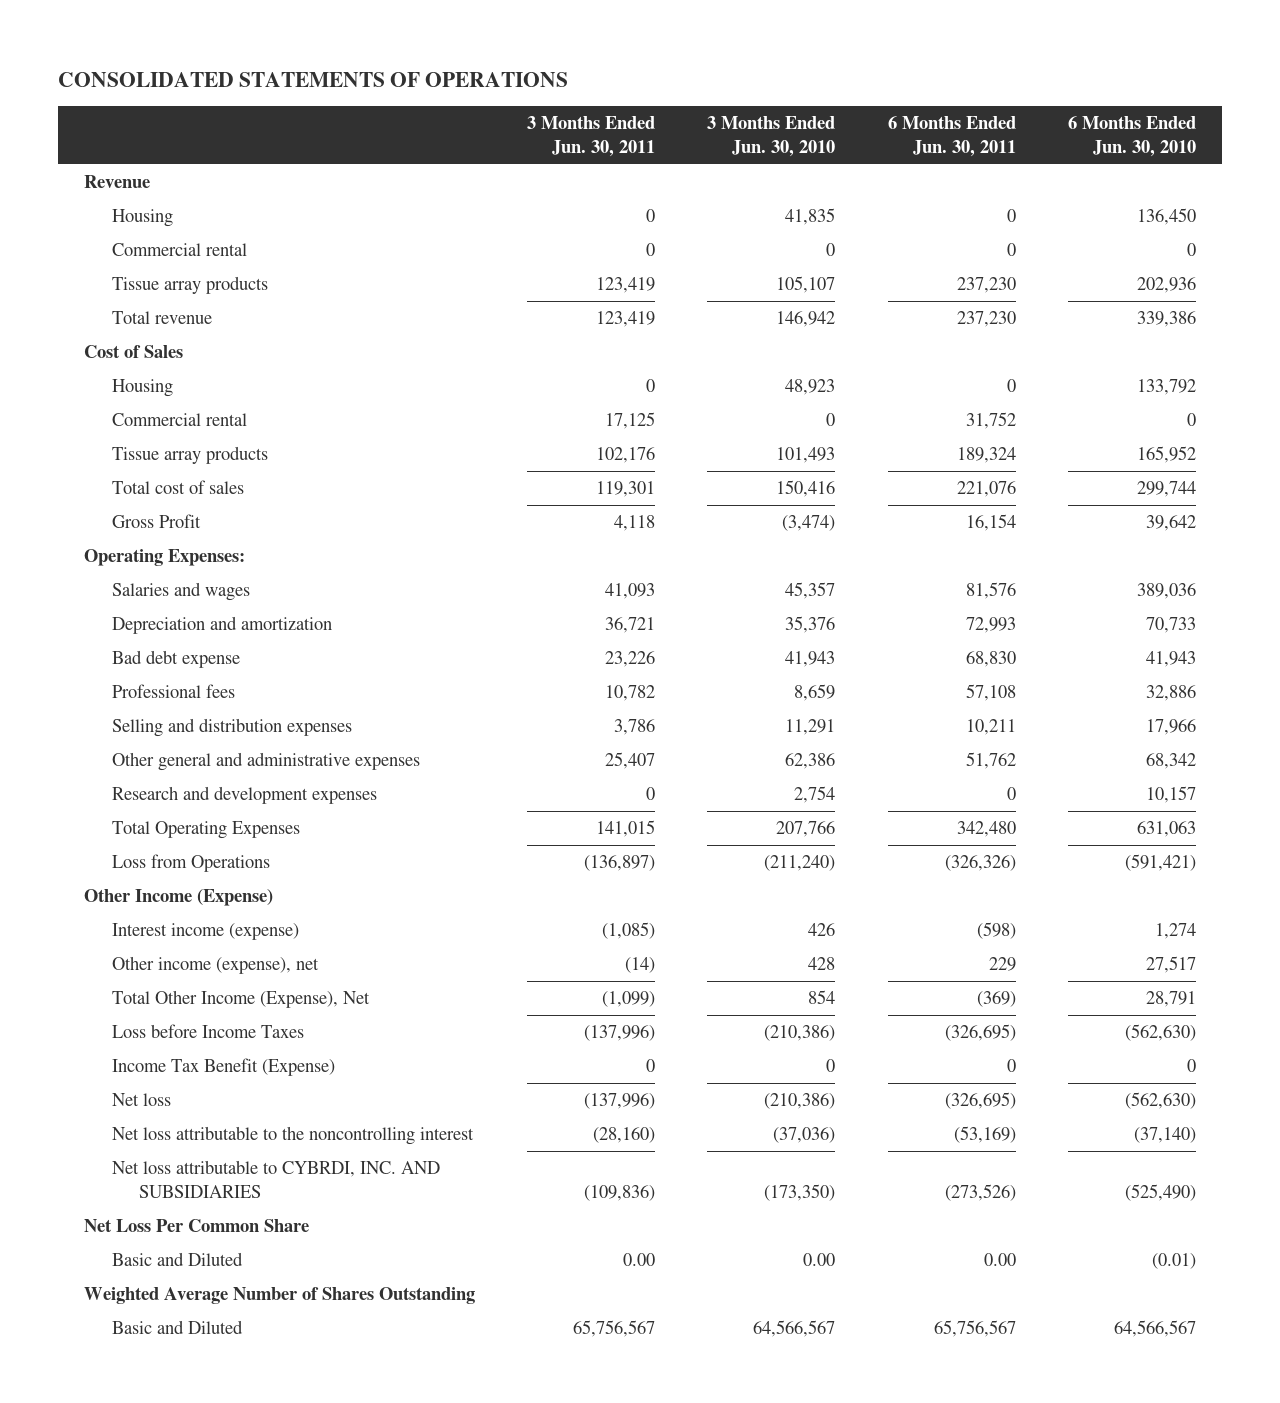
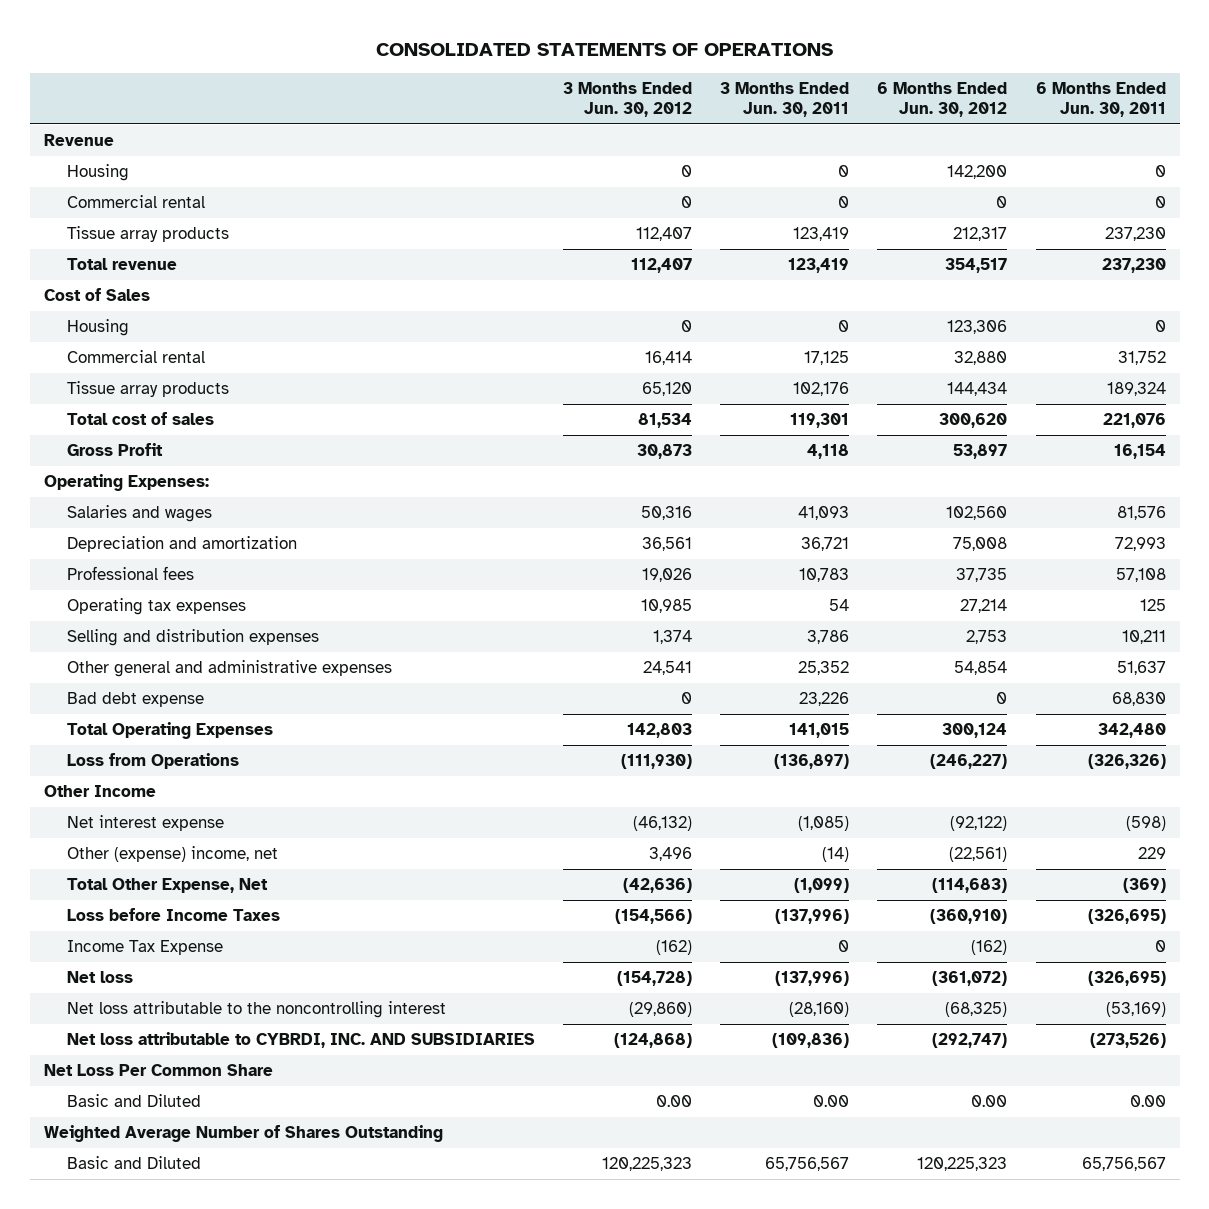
- | 3 Months Ended Jun. 30, 2011 | 3 Months Ended Jun. 30, 2010 | 6 Months Ended Jun. 30, 2011 | 6 Months Ended Jun. 30, 2010
+ | 3 Months Ended Jun. 30, 2012 | 3 Months Ended Jun. 30, 2011 | 6 Months Ended Jun. 30, 2012 | 6 Months Ended Jun. 30, 2011
- Professional fees | 10,782 | 8,659 | 57,108 | 32,886
+ Professional fees | 19,026 | 10,783 | 37,735 | 57,108
+ Operating tax expenses | 10,985 | 54 | 27,214 | 125
- Other general and administrative expenses | 25,407 | 62,386 | 51,762 | 68,342
- Research and development expenses | 0 | 2,754 | 0 | 10,157
+ Other general and administrative expenses | 24,541 | 25,352 | 54,854 | 51,637
moved down: Bad debt expense | 0 | 23,226 | 0 | 68,830
- Other Income (Expense)
- Interest income (expense) | (1,085) | 426 | (598) | 1,274
- Other income (expense), net | (14) | 428 | 229 | 27,517
- Total Other Income (Expense), Net | (1,099) | 854 | (369) | 28,791
+ Other Income
+ Net interest expense | (46,132) | (1,085) | (92,122) | (598)
+ Other (expense) income, net | 3,496 | (14) | (22,561) | 229
+ Total Other Expense, Net | (42,636) | (1,099) | (114,683) | (369)
- Income Tax Benefit (Expense) | 0 | 0 | 0 | 0
+ Income Tax Expense | (162) | 0 | (162) | 0

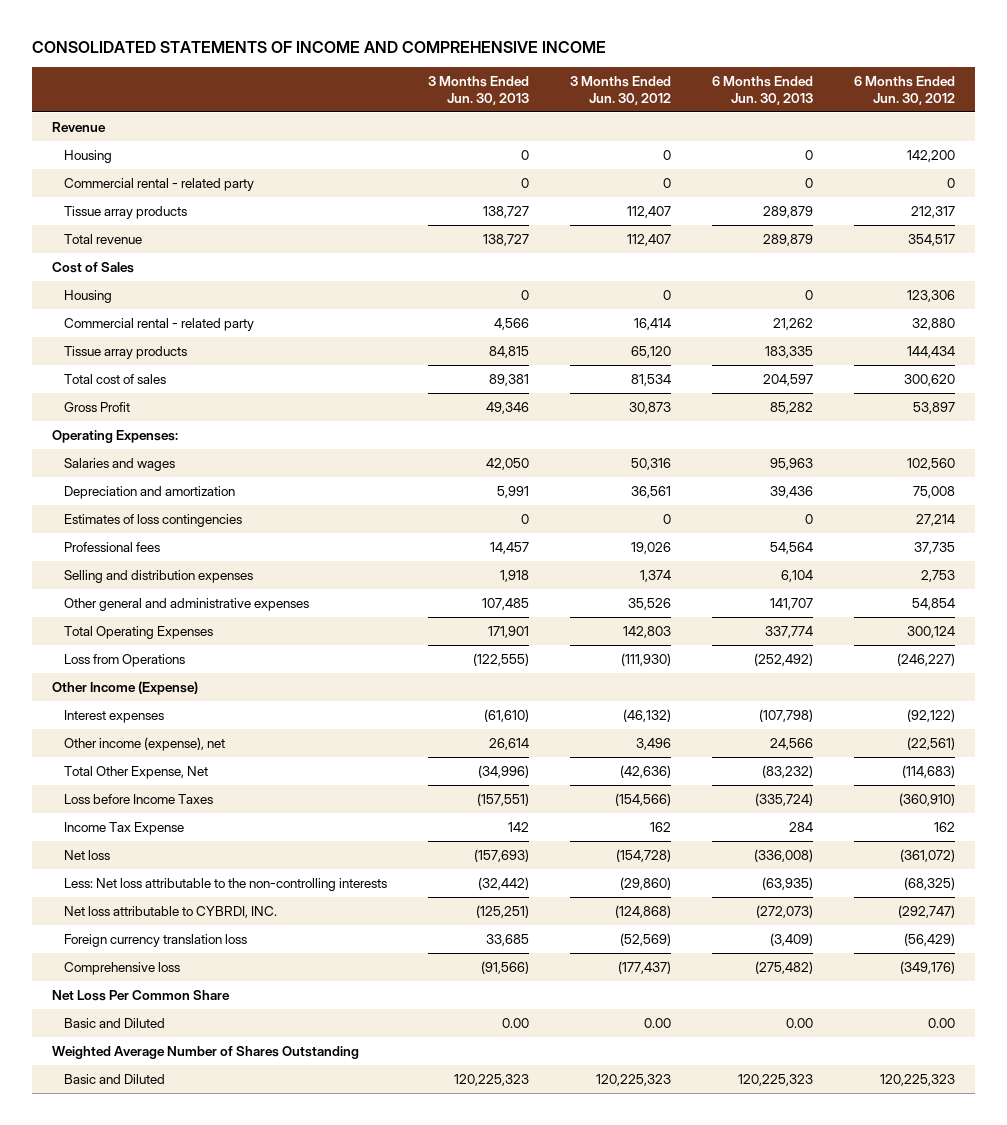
- CONSOLIDATED STATEMENTS OF OPERATIONS
+ CONSOLIDATED STATEMENTS OF INCOME AND COMPREHENSIVE INCOME
- | 3 Months Ended Jun. 30, 2012 | 3 Months Ended Jun. 30, 2011 | 6 Months Ended Jun. 30, 2012 | 6 Months Ended Jun. 30, 2011
+ | 3 Months Ended Jun. 30, 2013 | 3 Months Ended Jun. 30, 2012 | 6 Months Ended Jun. 30, 2013 | 6 Months Ended Jun. 30, 2012
- Commercial rental | 0 | 0 | 0 | 0
+ Commercial rental - related party | 0 | 0 | 0 | 0
- Commercial rental | 16,414 | 17,125 | 32,880 | 31,752
+ Commercial rental - related party | 4,566 | 16,414 | 21,262 | 32,880
+ Estimates of loss contingencies | 0 | 0 | 0 | 27,214
- Operating tax expenses | 10,985 | 54 | 27,214 | 125
- Other general and administrative expenses | 24,541 | 25,352 | 54,854 | 51,637
- Bad debt expense | 0 | 23,226 | 0 | 68,830
+ Other general and administrative expenses | 107,485 | 35,526 | 141,707 | 54,854
- Other Income
- Net interest expense | (46,132) | (1,085) | (92,122) | (598)
- Other (expense) income, net | 3,496 | (14) | (22,561) | 229
+ Other Income (Expense)
+ Interest expenses | (61,610) | (46,132) | (107,798) | (92,122)
+ Other income (expense), net | 26,614 | 3,496 | 24,566 | (22,561)
- Income Tax Expense | (162) | 0 | (162) | 0
+ Income Tax Expense | 142 | 162 | 284 | 162
- Net loss attributable to the noncontrolling interest | (29,860) | (28,160) | (68,325) | (53,169)
- Net loss attributable to CYBRDI, INC. AND SUBSIDIARIES | (124,868) | (109,836) | (292,747) | (273,526)
+ Less: Net loss attributable to the non-controlling interests | (32,442) | (29,860) | (63,935) | (68,325)
+ Net loss attributable to CYBRDI, INC. | (125,251) | (124,868) | (272,073) | (292,747)
+ Foreign currency translation loss | 33,685 | (52,569) | (3,409) | (56,429)
+ Comprehensive loss | (91,566) | (177,437) | (275,482) | (349,176)

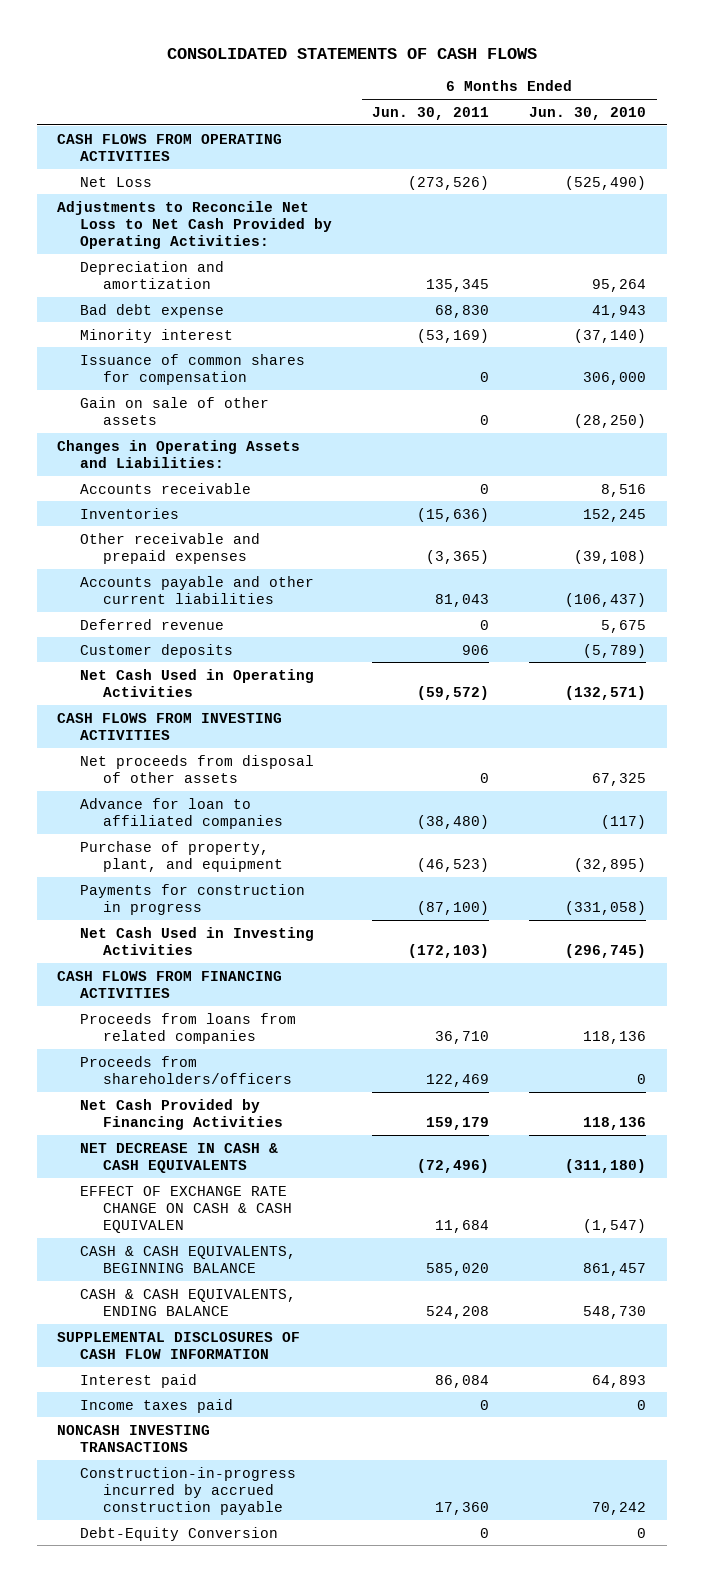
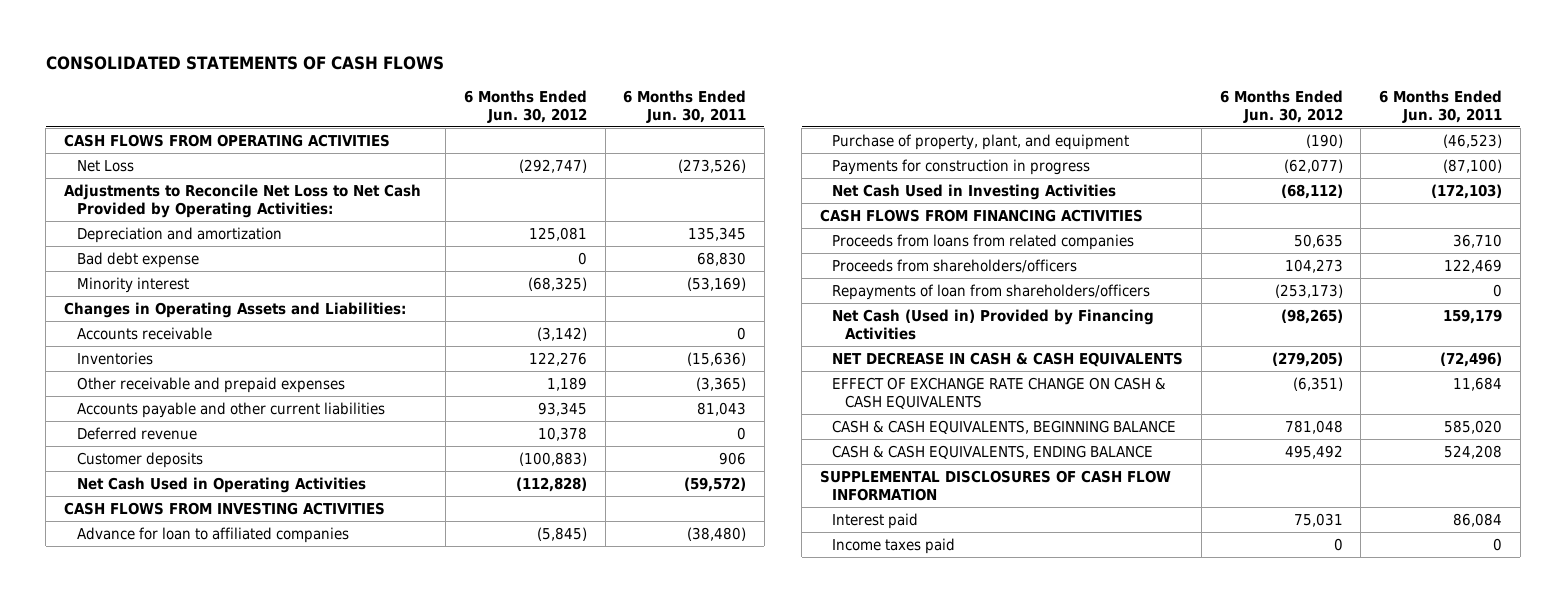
- | 6 Months Ended Jun. 30, 2011 | 6 Months Ended Jun. 30, 2010
+ | 6 Months Ended Jun. 30, 2012 | 6 Months Ended Jun. 30, 2011
- Issuance of common shares for compensation | 0 | 306,000
- Gain on sale of other assets | 0 | (28,250)
- Net proceeds from disposal of other assets | 0 | 67,325
- Net Cash Provided by Financing Activities | 159,179 | 118,136
+ Repayments of loan from shareholders/officers | (253,173) | 0
+ Net Cash (Used in) Provided by Financing Activities | (98,265) | 159,179
- EFFECT OF EXCHANGE RATE CHANGE ON CASH & CASH EQUIVALEN | 11,684 | (1,547)
+ EFFECT OF EXCHANGE RATE CHANGE ON CASH & CASH EQUIVALENTS | (6,351) | 11,684
- NONCASH INVESTING TRANSACTIONS
- Construction-in-progress incurred by accrued construction payable | 17,360 | 70,242
- Debt-Equity Conversion | 0 | 0

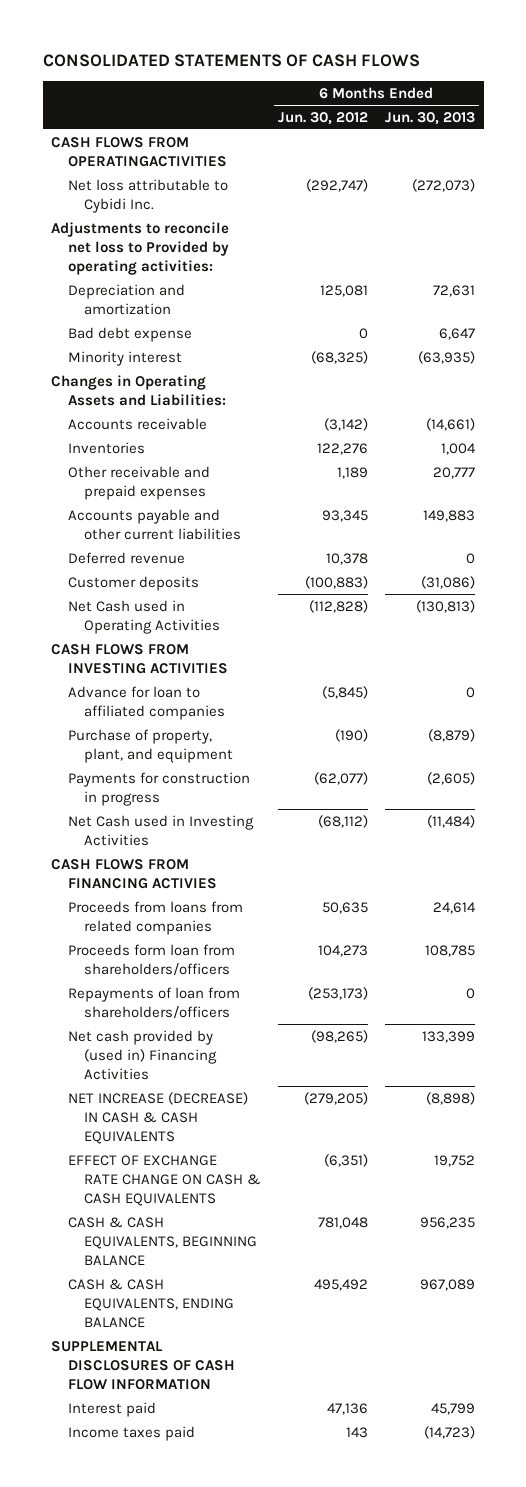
- | 6 Months Ended Jun. 30, 2012 | 6 Months Ended Jun. 30, 2011
+ | 6 Months Ended Jun. 30, 2012 | 6 Months Ended Jun. 30, 2013
- CASH FLOWS FROM OPERATING ACTIVITIES
- Net Loss | (292,747) | (273,526)
- Adjustments to Reconcile Net Loss to Net Cash Provided by Operating Activities:
+ CASH FLOWS FROM OPERATINGACTIVITIES
+ Net loss attributable to Cybidi Inc. | (292,747) | (272,073)
+ Adjustments to reconcile net loss to Provided by operating activities:
- Net Cash Used in Operating Activities | (112,828) | (59,572)
+ Net Cash used in Operating Activities | (112,828) | (130,813)
- Net Cash Used in Investing Activities | (68,112) | (172,103)
- CASH FLOWS FROM FINANCING ACTIVITIES
+ Net Cash used in Investing Activities | (68,112) | (11,484)
+ CASH FLOWS FROM FINANCING ACTIVIES
- Proceeds from shareholders/officers | 104,273 | 122,469
+ Proceeds form loan from shareholders/officers | 104,273 | 108,785
- Net Cash (Used in) Provided by Financing Activities | (98,265) | 159,179
- NET DECREASE IN CASH & CASH EQUIVALENTS | (279,205) | (72,496)
+ Net cash provided by (used in) Financing Activities | (98,265) | 133,399
+ NET INCREASE (DECREASE) IN CASH & CASH EQUIVALENTS | (279,205) | (8,898)
- Interest paid | 75,031 | 86,084
- Income taxes paid | 0 | 0
+ Interest paid | 47,136 | 45,799
+ Income taxes paid | 143 | (14,723)

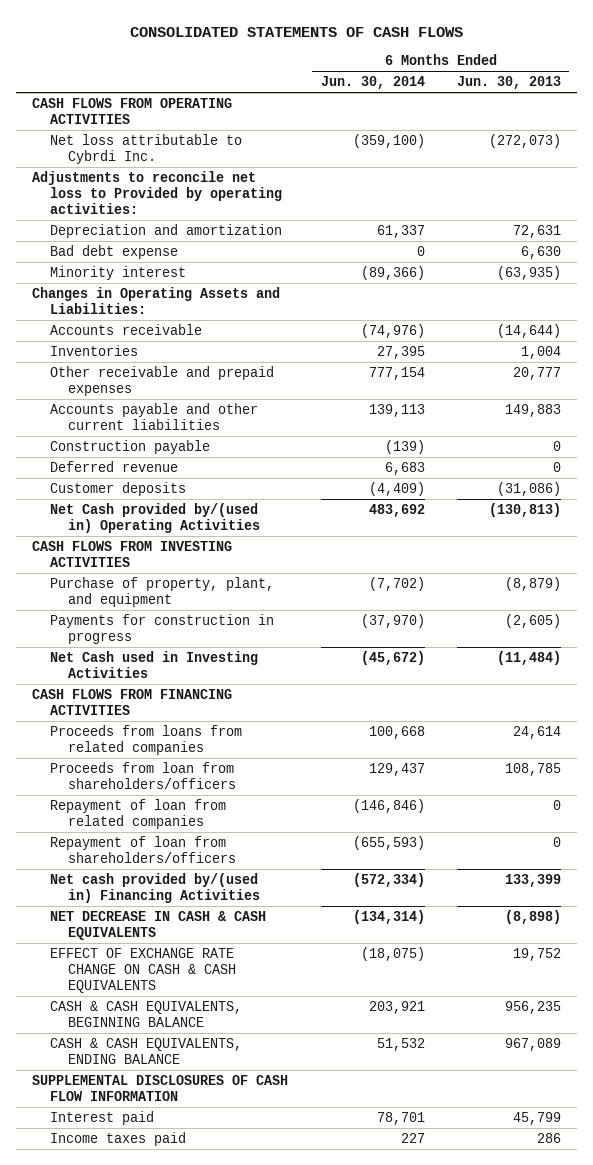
- | 6 Months Ended Jun. 30, 2012 | 6 Months Ended Jun. 30, 2013
+ | 6 Months Ended Jun. 30, 2014 | 6 Months Ended Jun. 30, 2013
- CASH FLOWS FROM OPERATINGACTIVITIES
- Net loss attributable to Cybidi Inc. | (292,747) | (272,073)
+ CASH FLOWS FROM OPERATING ACTIVITIES
+ Net loss attributable to Cybrdi Inc. | (359,100) | (272,073)
- Bad debt expense | 0 | 6,647
+ Bad debt expense | 0 | 6,630
- Accounts receivable | (3,142) | (14,661)
+ Accounts receivable | (74,976) | (14,644)
+ Construction payable | (139) | 0
- Net Cash used in Operating Activities | (112,828) | (130,813)
+ Net Cash provided by/(used in) Operating Activities | 483,692 | (130,813)
- Advance for loan to affiliated companies | (5,845) | 0
- CASH FLOWS FROM FINANCING ACTIVIES
+ CASH FLOWS FROM FINANCING ACTIVITIES
- Proceeds form loan from shareholders/officers | 104,273 | 108,785
- Repayments of loan from shareholders/officers | (253,173) | 0
- Net cash provided by (used in) Financing Activities | (98,265) | 133,399
- NET INCREASE (DECREASE) IN CASH & CASH EQUIVALENTS | (279,205) | (8,898)
+ Proceeds from loan from shareholders/officers | 129,437 | 108,785
+ Repayment of loan from related companies | (146,846) | 0
+ Repayment of loan from shareholders/officers | (655,593) | 0
+ Net cash provided by/(used in) Financing Activities | (572,334) | 133,399
+ NET DECREASE IN CASH & CASH EQUIVALENTS | (134,314) | (8,898)
- Income taxes paid | 143 | (14,723)
+ Income taxes paid | 227 | 286

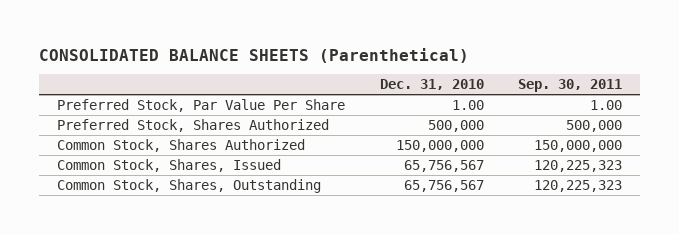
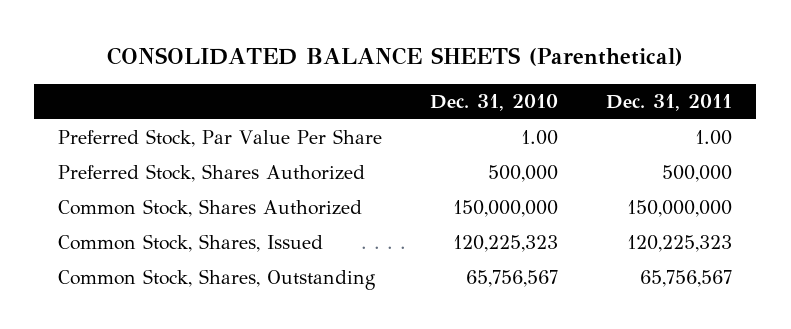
- | Dec. 31, 2010 | Sep. 30, 2011
+ | Dec. 31, 2010 | Dec. 31, 2011
- Common Stock, Shares, Issued | 65,756,567 | 120,225,323
+ Common Stock, Shares, Issued | 120,225,323 | 120,225,323

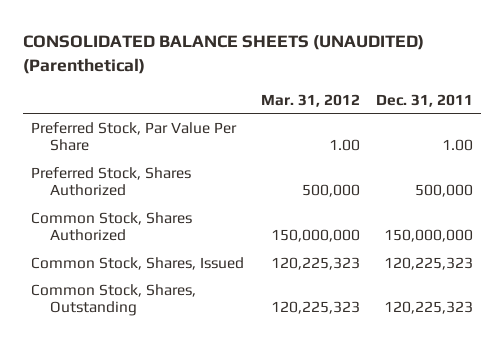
- CONSOLIDATED BALANCE SHEETS (Parenthetical)
+ CONSOLIDATED BALANCE SHEETS (UNAUDITED) (Parenthetical)
- | Dec. 31, 2010 | Dec. 31, 2011
+ | Mar. 31, 2012 | Dec. 31, 2011
- Common Stock, Shares, Outstanding | 65,756,567 | 65,756,567
+ Common Stock, Shares, Outstanding | 120,225,323 | 120,225,323

